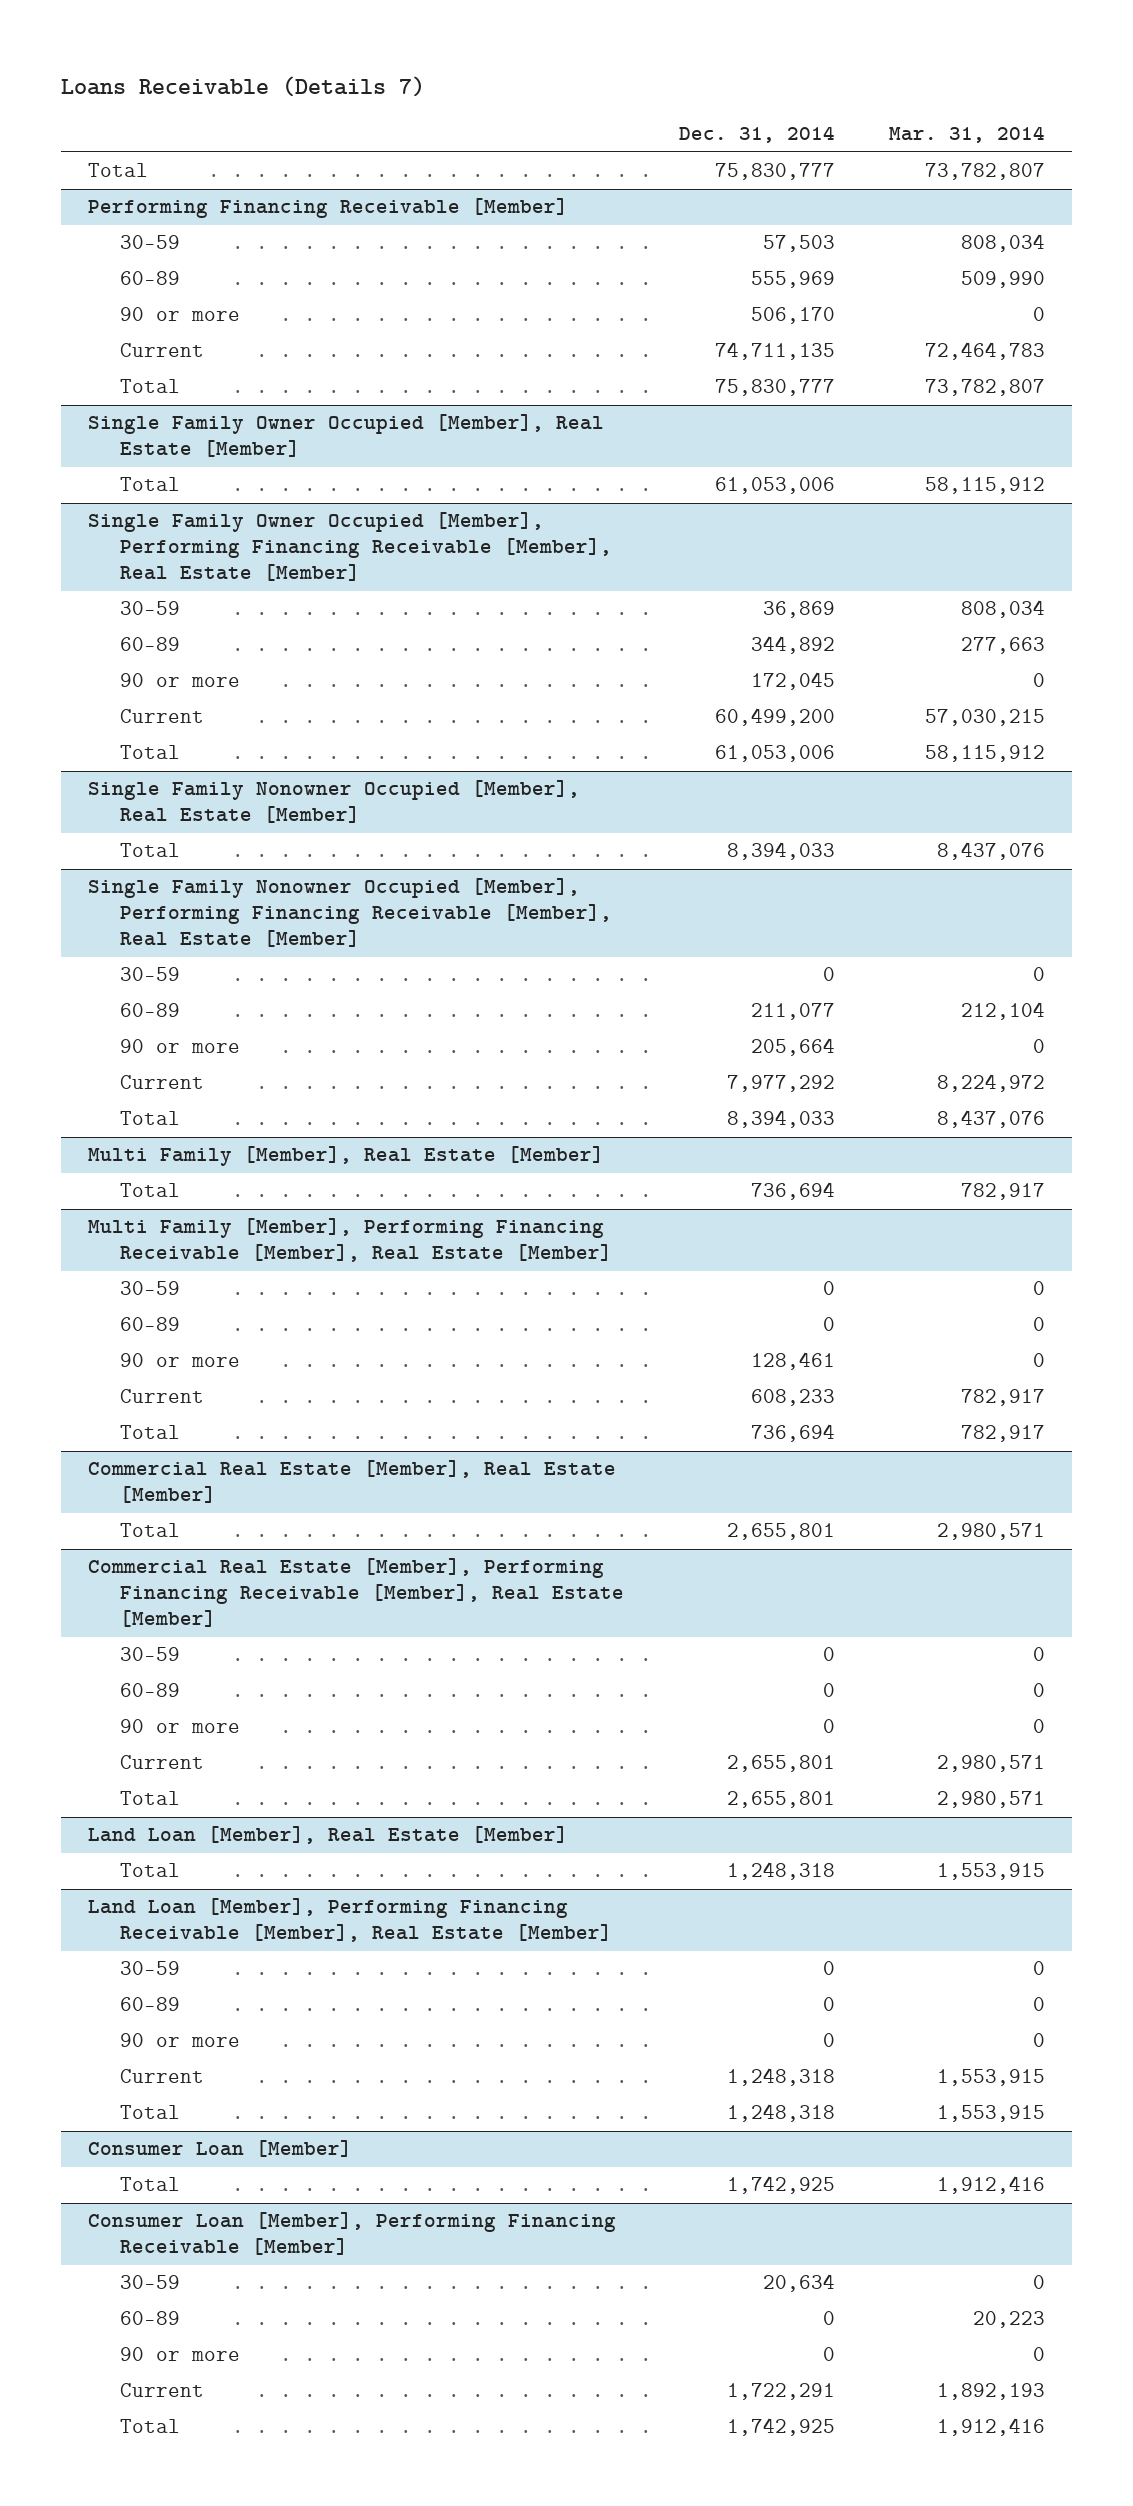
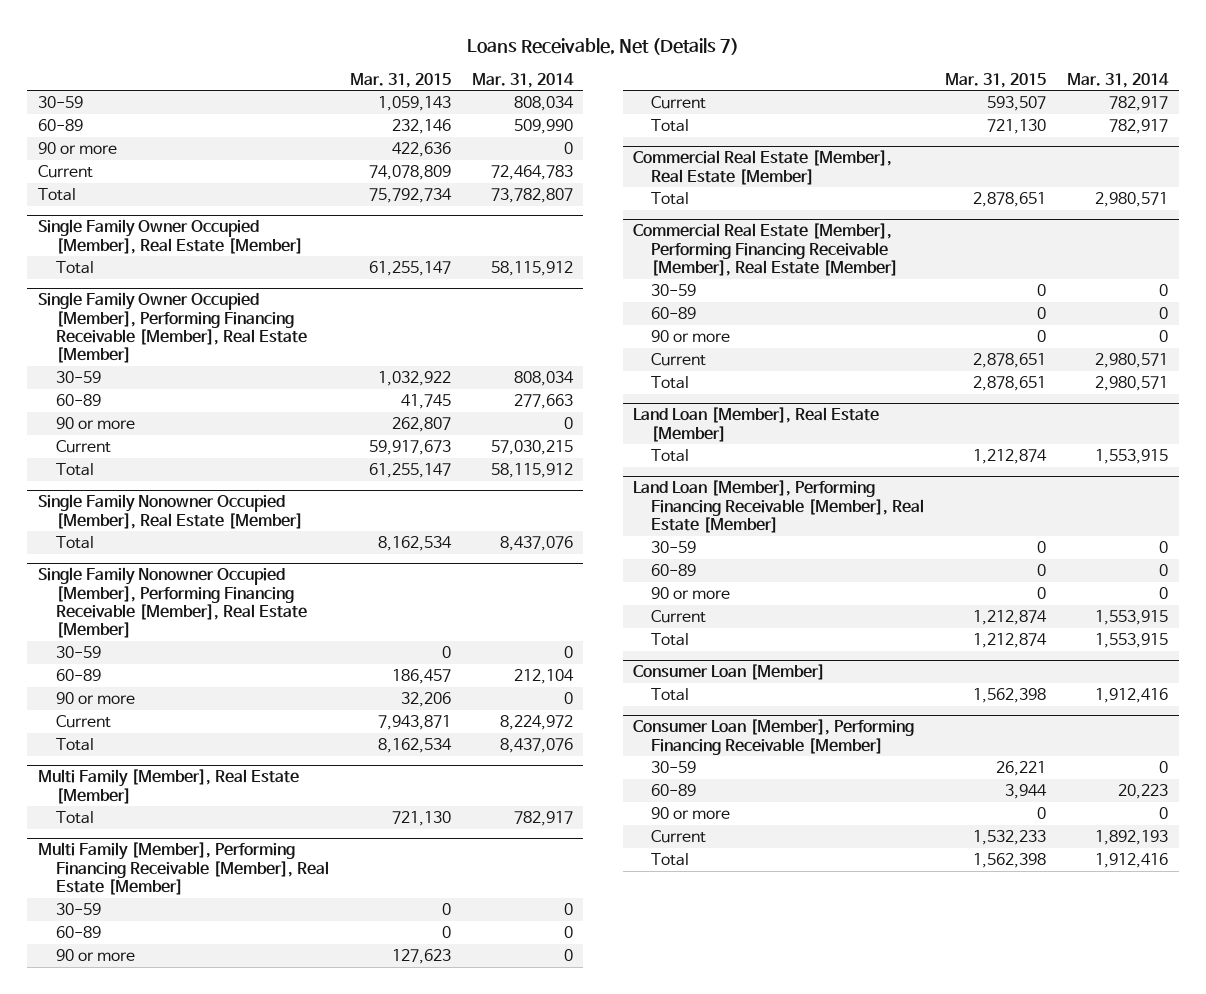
- Loans Receivable (Details 7)
+ Loans Receivable, Net (Details 7)
- | Dec. 31, 2014 | Mar. 31, 2014
+ | Mar. 31, 2015 | Mar. 31, 2014
- Total | 75,830,777 | 73,782,807
- Performing Financing Receivable [Member]

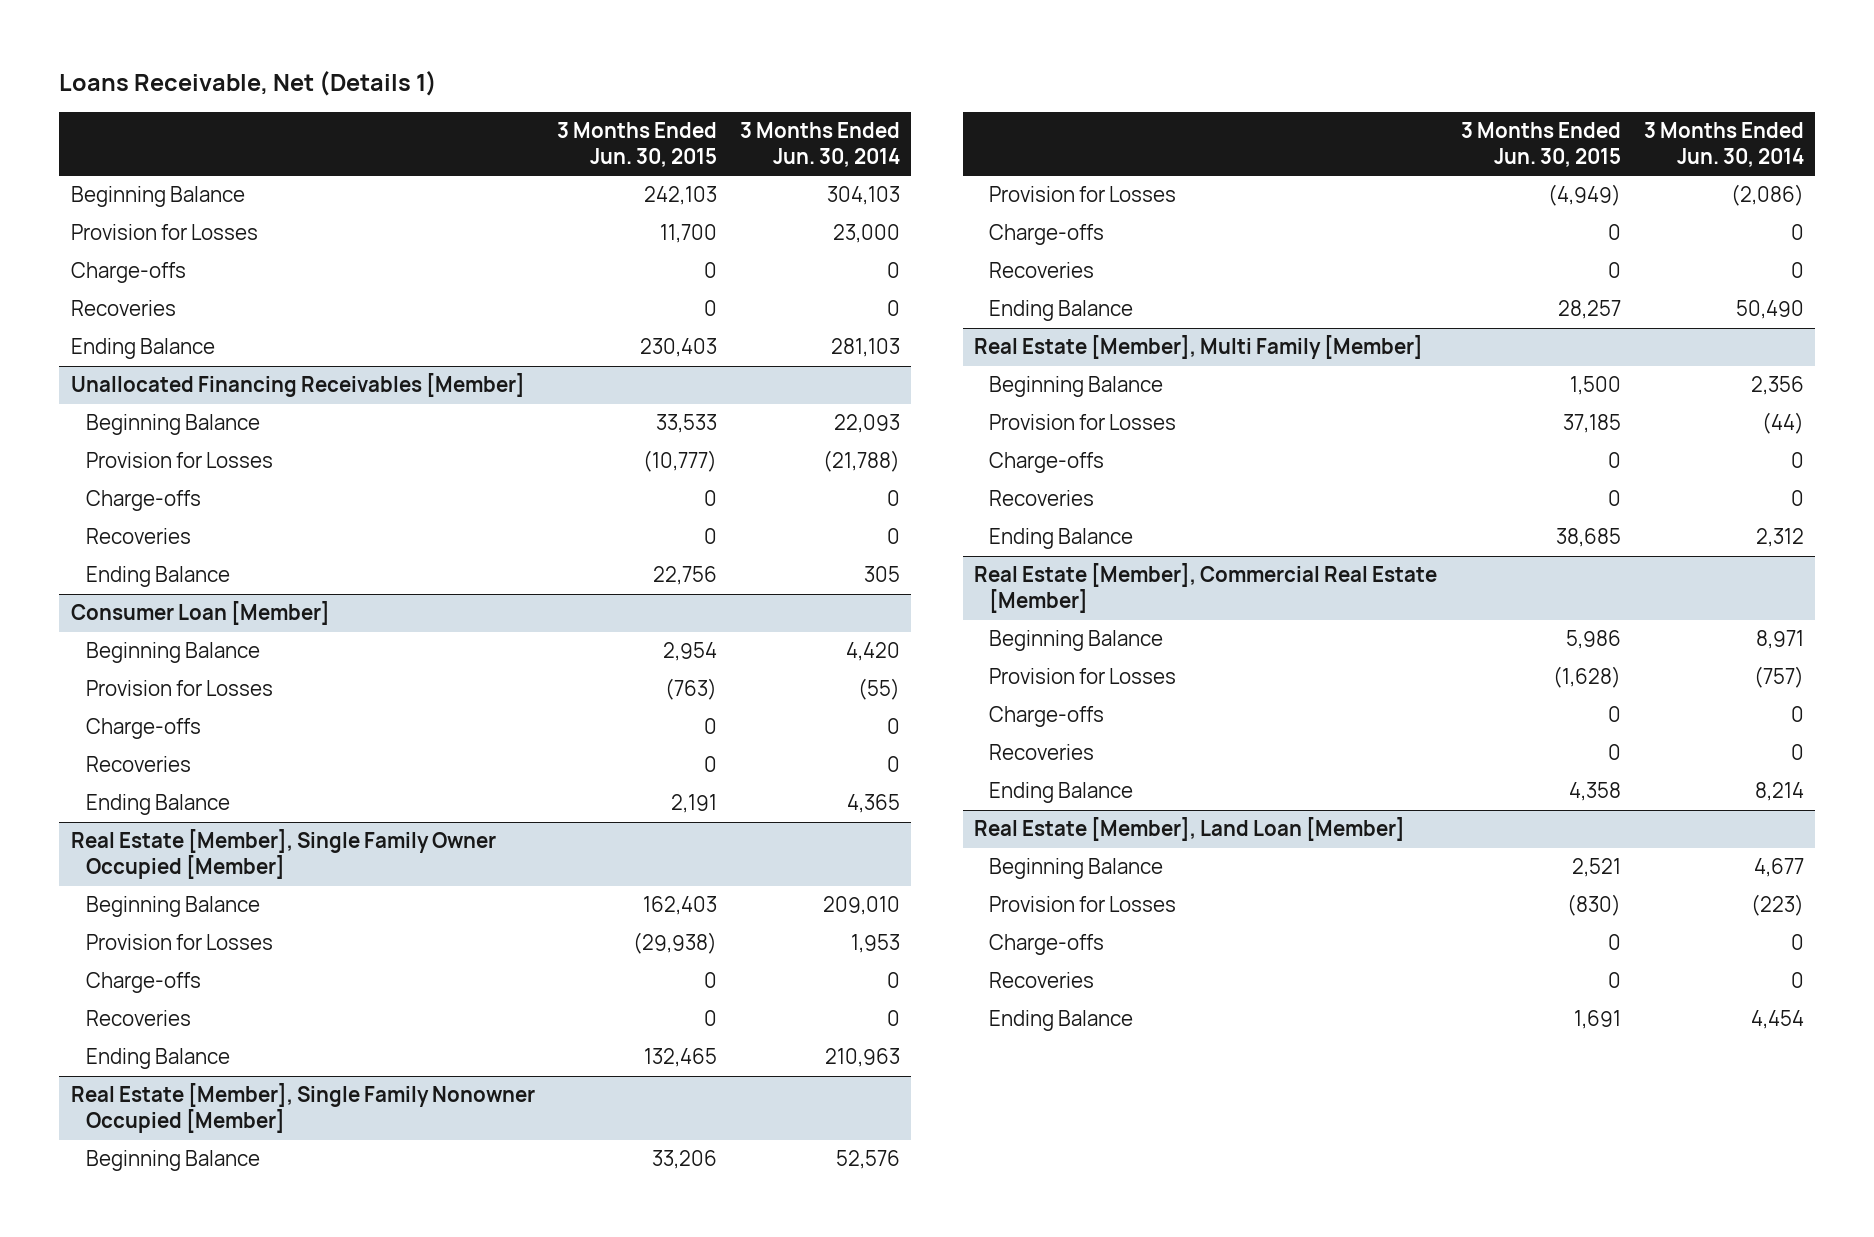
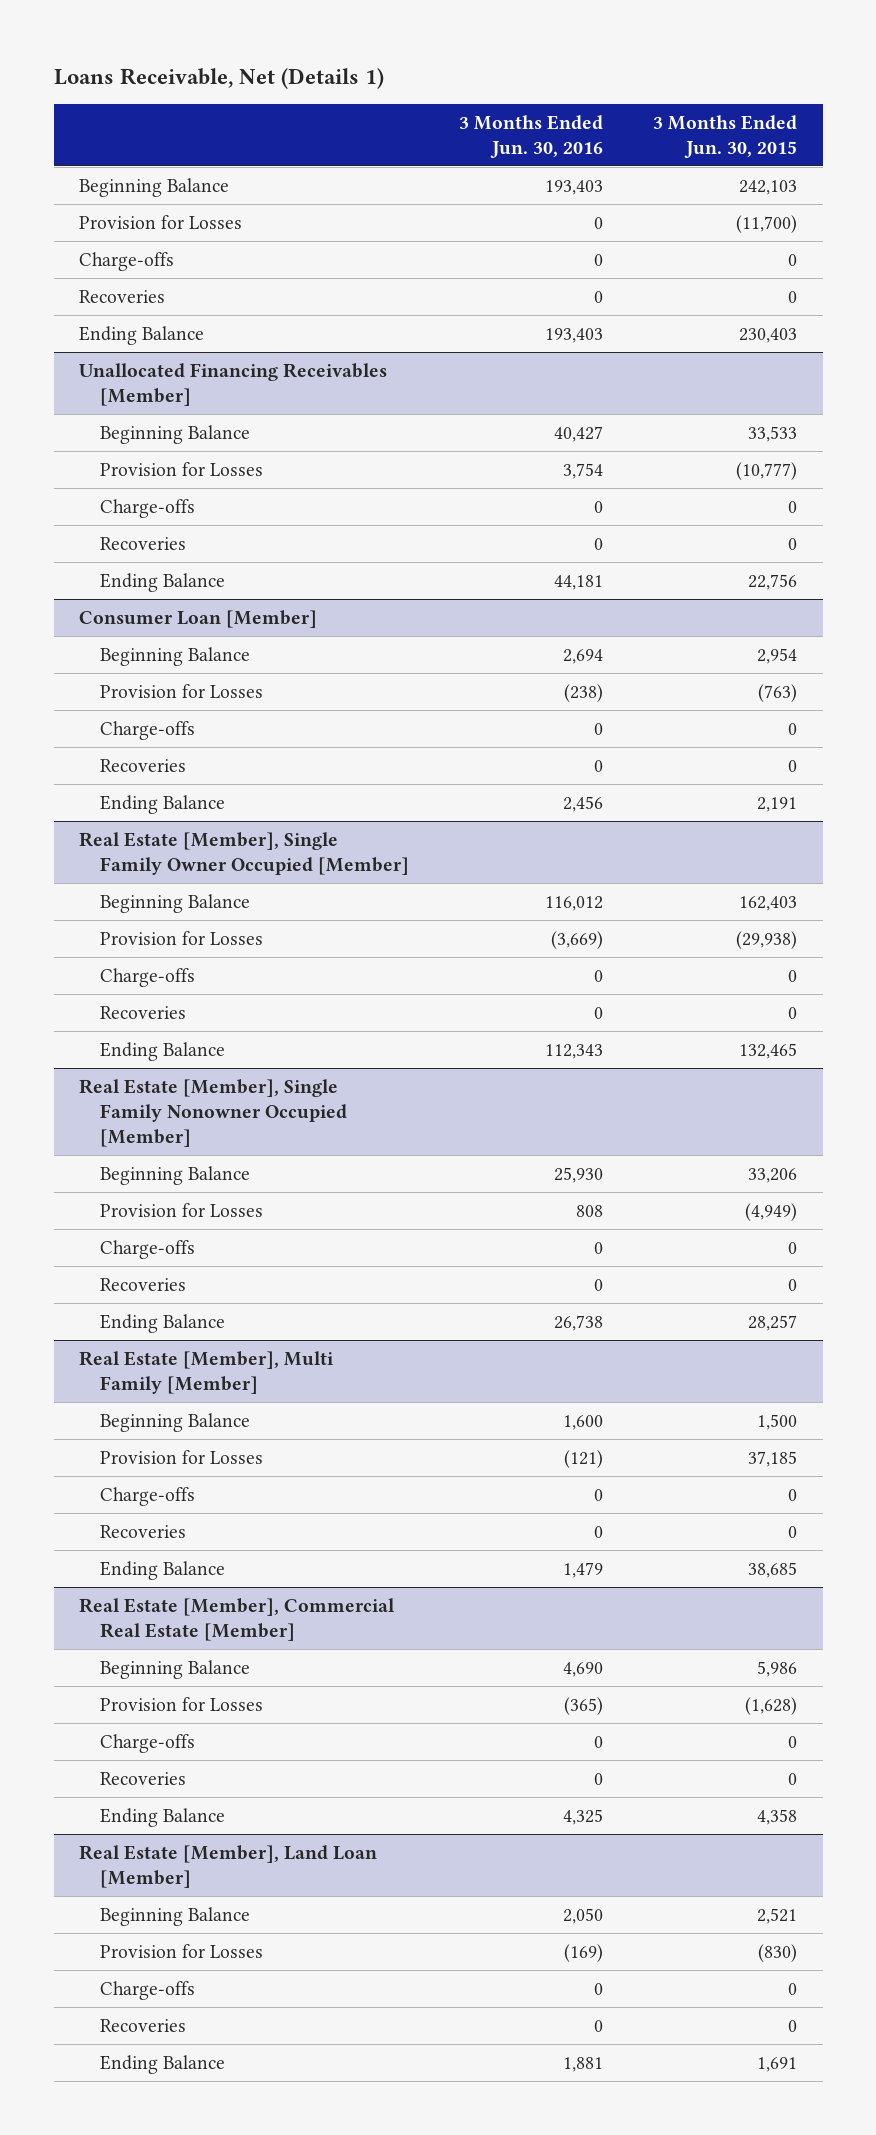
- | 3 Months Ended Jun. 30, 2015 | 3 Months Ended Jun. 30, 2014
+ | 3 Months Ended Jun. 30, 2016 | 3 Months Ended Jun. 30, 2015
- Provision for Losses | 11,700 | 23,000
+ Provision for Losses | 0 | (11,700)

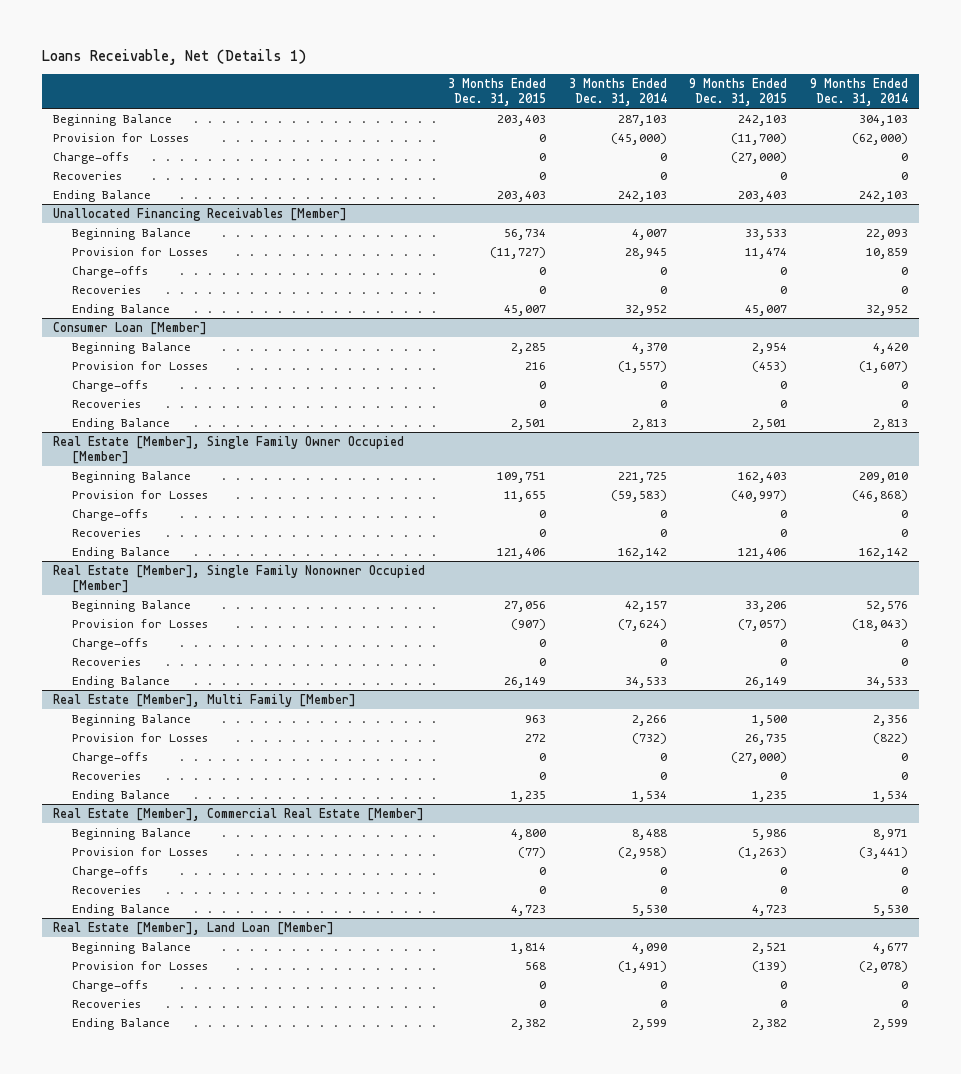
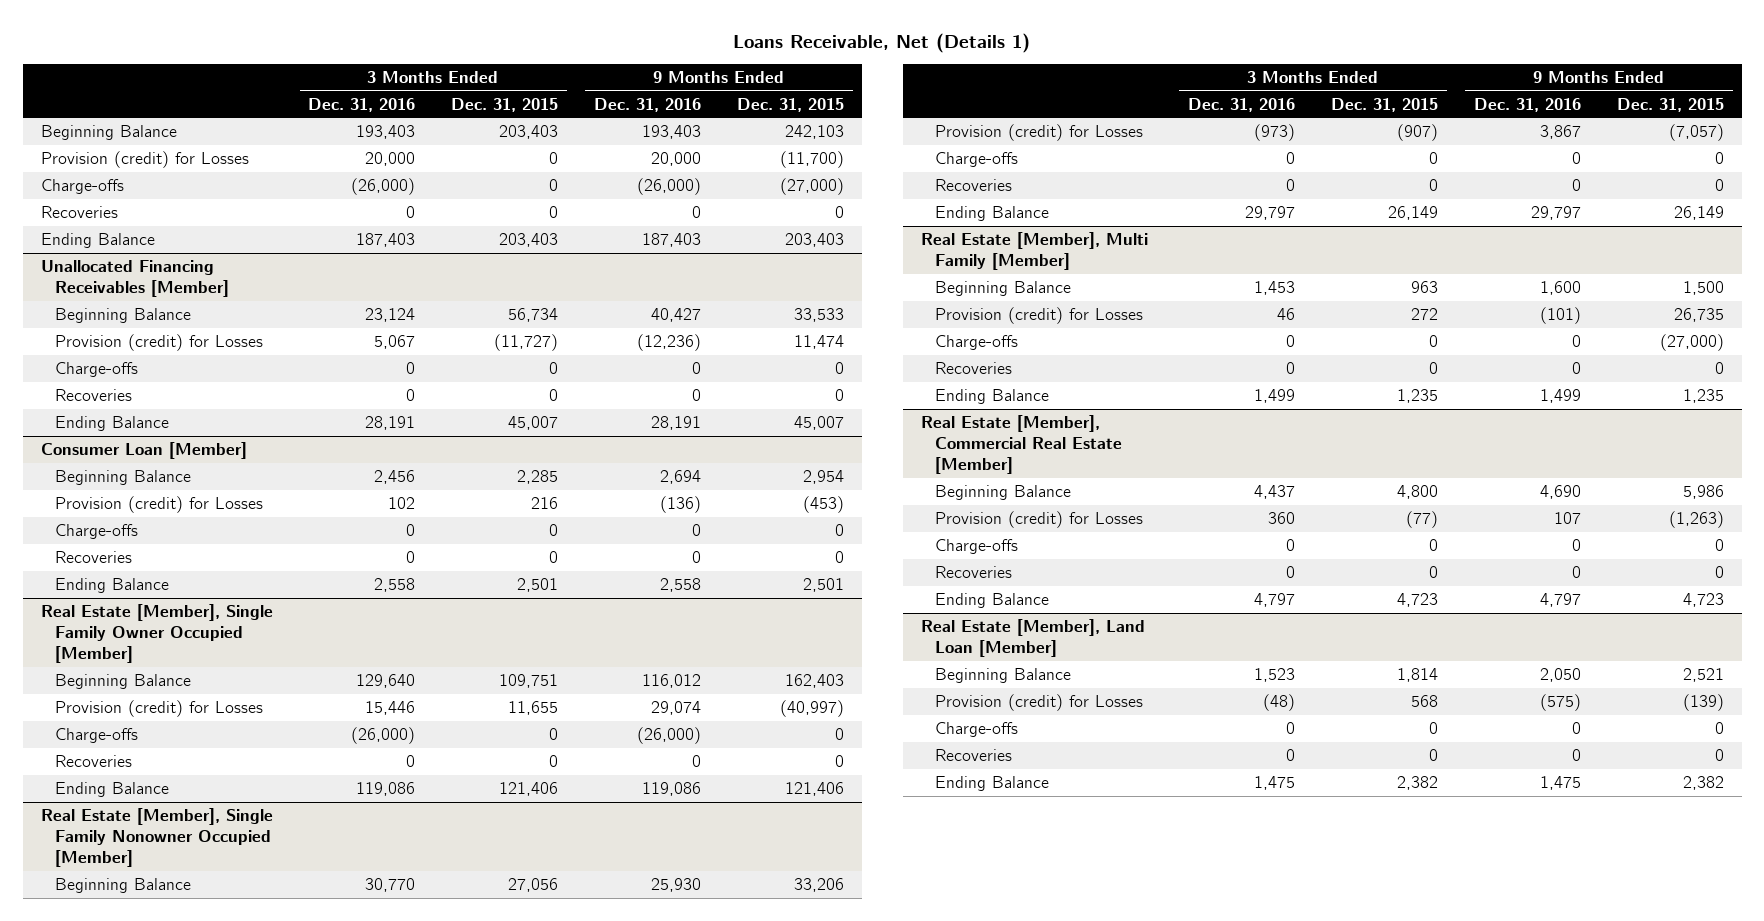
- | 3 Months Ended Dec. 31, 2015 | 3 Months Ended Dec. 31, 2014 | 9 Months Ended Dec. 31, 2015 | 9 Months Ended Dec. 31, 2014
+ | 3 Months Ended Dec. 31, 2016 | 3 Months Ended Dec. 31, 2015 | 9 Months Ended Dec. 31, 2016 | 9 Months Ended Dec. 31, 2015
- Provision for Losses | 0 | (45,000) | (11,700) | (62,000)
+ Provision (credit) for Losses | 20,000 | 0 | 20,000 | (11,700)
@ Unallocated Financing Receivables [Member]
- Provision for Losses | (11,727) | 28,945 | 11,474 | 10,859
+ Provision (credit) for Losses | 5,067 | (11,727) | (12,236) | 11,474
@ Consumer Loan [Member]
- Provision for Losses | 216 | (1,557) | (453) | (1,607)
+ Provision (credit) for Losses | 102 | 216 | (136) | (453)
@ Real Estate [Member], Single Family Owner Occupied [Member]
- Provision for Losses | 11,655 | (59,583) | (40,997) | (46,868)
+ Provision (credit) for Losses | 15,446 | 11,655 | 29,074 | (40,997)
@ Real Estate [Member], Single Family Nonowner Occupied [Member]
- Provision for Losses | (907) | (7,624) | (7,057) | (18,043)
+ Provision (credit) for Losses | (973) | (907) | 3,867 | (7,057)
@ Real Estate [Member], Multi Family [Member]
- Provision for Losses | 272 | (732) | 26,735 | (822)
+ Provision (credit) for Losses | 46 | 272 | (101) | 26,735
@ Real Estate [Member], Commercial Real Estate [Member]
- Provision for Losses | (77) | (2,958) | (1,263) | (3,441)
+ Provision (credit) for Losses | 360 | (77) | 107 | (1,263)
@ Real Estate [Member], Land Loan [Member]
- Provision for Losses | 568 | (1,491) | (139) | (2,078)
+ Provision (credit) for Losses | (48) | 568 | (575) | (139)

